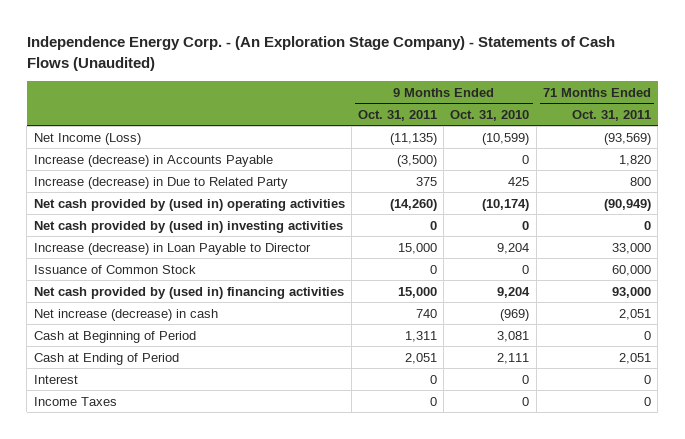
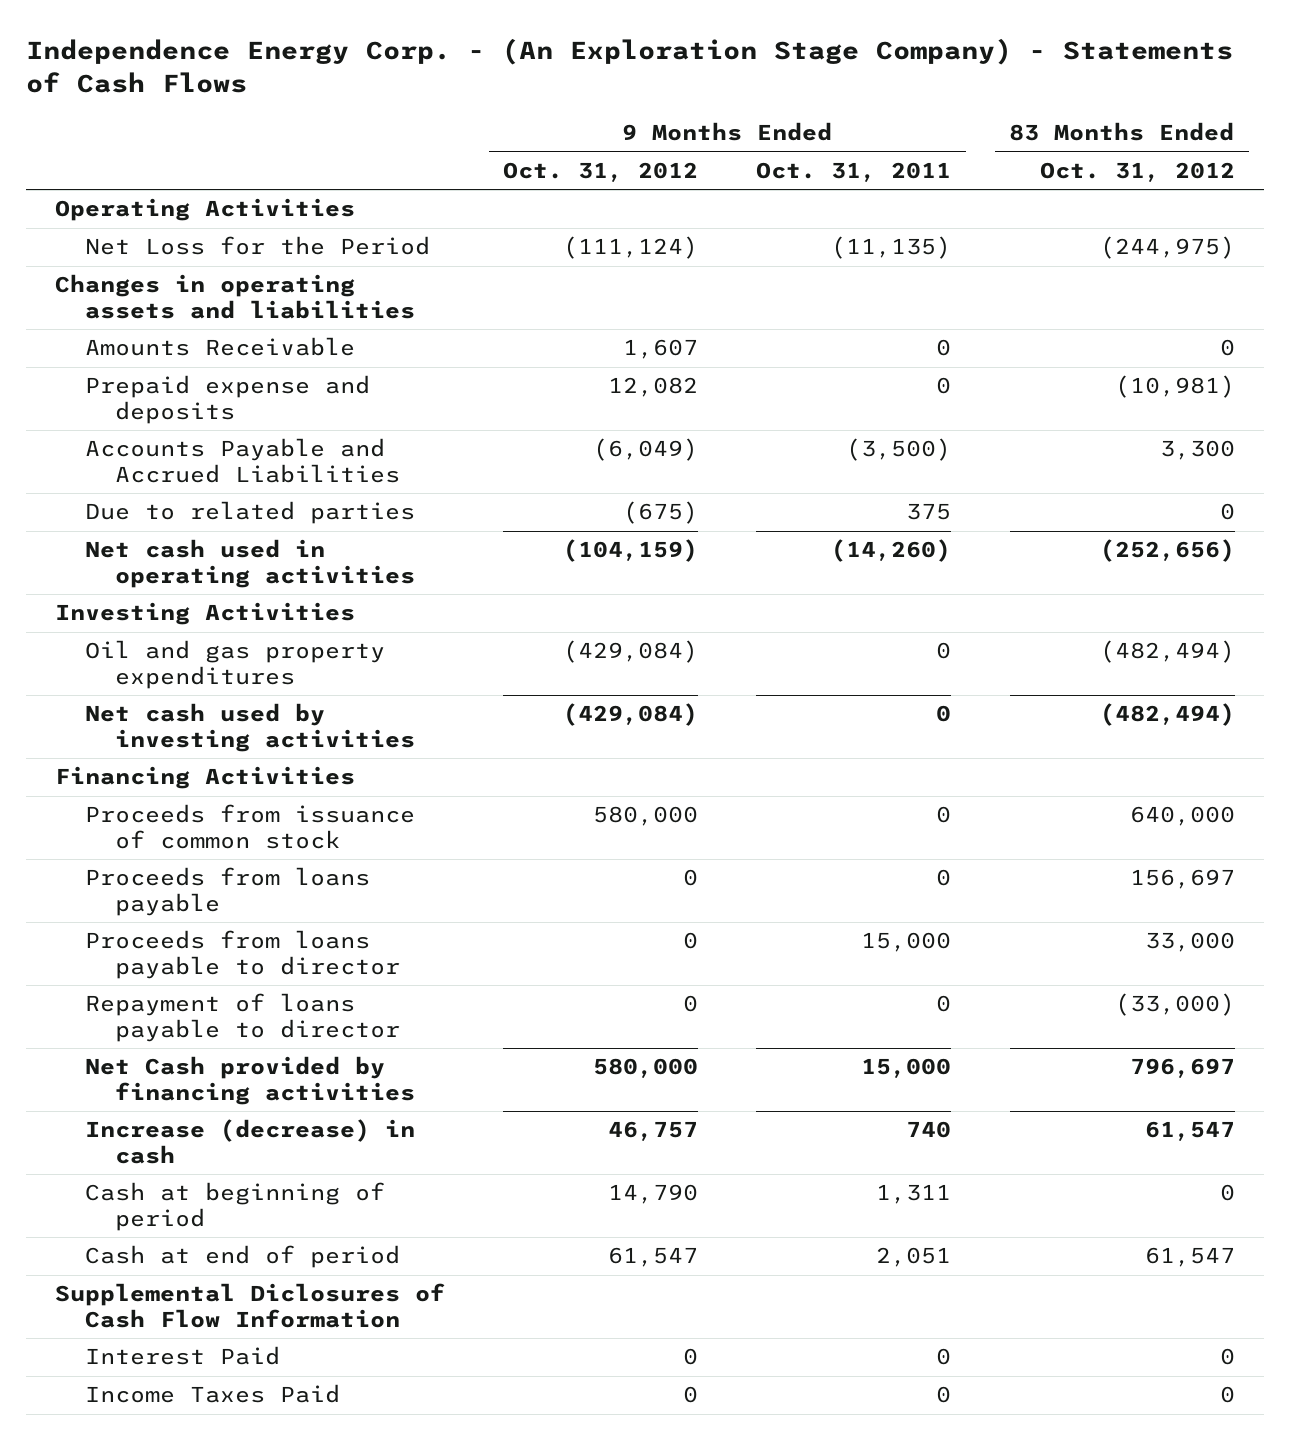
- Independence Energy Corp. - (An Exploration Stage Company) - Statements of Cash Flows (Unaudited)
+ Independence Energy Corp. - (An Exploration Stage Company) - Statements of Cash Flows
- | 9 Months Ended Oct. 31, 2011 | 9 Months Ended Oct. 31, 2010 | 71 Months Ended Oct. 31, 2011
+ | 9 Months Ended Oct. 31, 2012 | 9 Months Ended Oct. 31, 2011 | 83 Months Ended Oct. 31, 2012
- Net Income (Loss) | (11,135) | (10,599) | (93,569)
- Increase (decrease) in Accounts Payable | (3,500) | 0 | 1,820
- Increase (decrease) in Due to Related Party | 375 | 425 | 800
- Net cash provided by (used in) operating activities | (14,260) | (10,174) | (90,949)
- Net cash provided by (used in) investing activities | 0 | 0 | 0
- Increase (decrease) in Loan Payable to Director | 15,000 | 9,204 | 33,000
- Issuance of Common Stock | 0 | 0 | 60,000
- Net cash provided by (used in) financing activities | 15,000 | 9,204 | 93,000
- Net increase (decrease) in cash | 740 | (969) | 2,051
- Cash at Beginning of Period | 1,311 | 3,081 | 0
- Cash at Ending of Period | 2,051 | 2,111 | 2,051
- Interest | 0 | 0 | 0
- Income Taxes | 0 | 0 | 0
+ Operating Activities
+ Net Loss for the Period | (111,124) | (11,135) | (244,975)
+ Changes in operating assets and liabilities
+ Amounts Receivable | 1,607 | 0 | 0
+ Prepaid expense and deposits | 12,082 | 0 | (10,981)
+ Accounts Payable and Accrued Liabilities | (6,049) | (3,500) | 3,300
+ Due to related parties | (675) | 375 | 0
+ Net cash used in operating activities | (104,159) | (14,260) | (252,656)
+ Investing Activities
+ Oil and gas property expenditures | (429,084) | 0 | (482,494)
+ Net cash used by investing activities | (429,084) | 0 | (482,494)
+ Financing Activities
+ Proceeds from issuance of common stock | 580,000 | 0 | 640,000
+ Proceeds from loans payable | 0 | 0 | 156,697
+ Proceeds from loans payable to director | 0 | 15,000 | 33,000
+ Repayment of loans payable to director | 0 | 0 | (33,000)
+ Net Cash provided by financing activities | 580,000 | 15,000 | 796,697
+ Increase (decrease) in cash | 46,757 | 740 | 61,547
+ Cash at beginning of period | 14,790 | 1,311 | 0
+ Cash at end of period | 61,547 | 2,051 | 61,547
+ Supplemental Diclosures of Cash Flow Information
+ Interest Paid | 0 | 0 | 0
+ Income Taxes Paid | 0 | 0 | 0

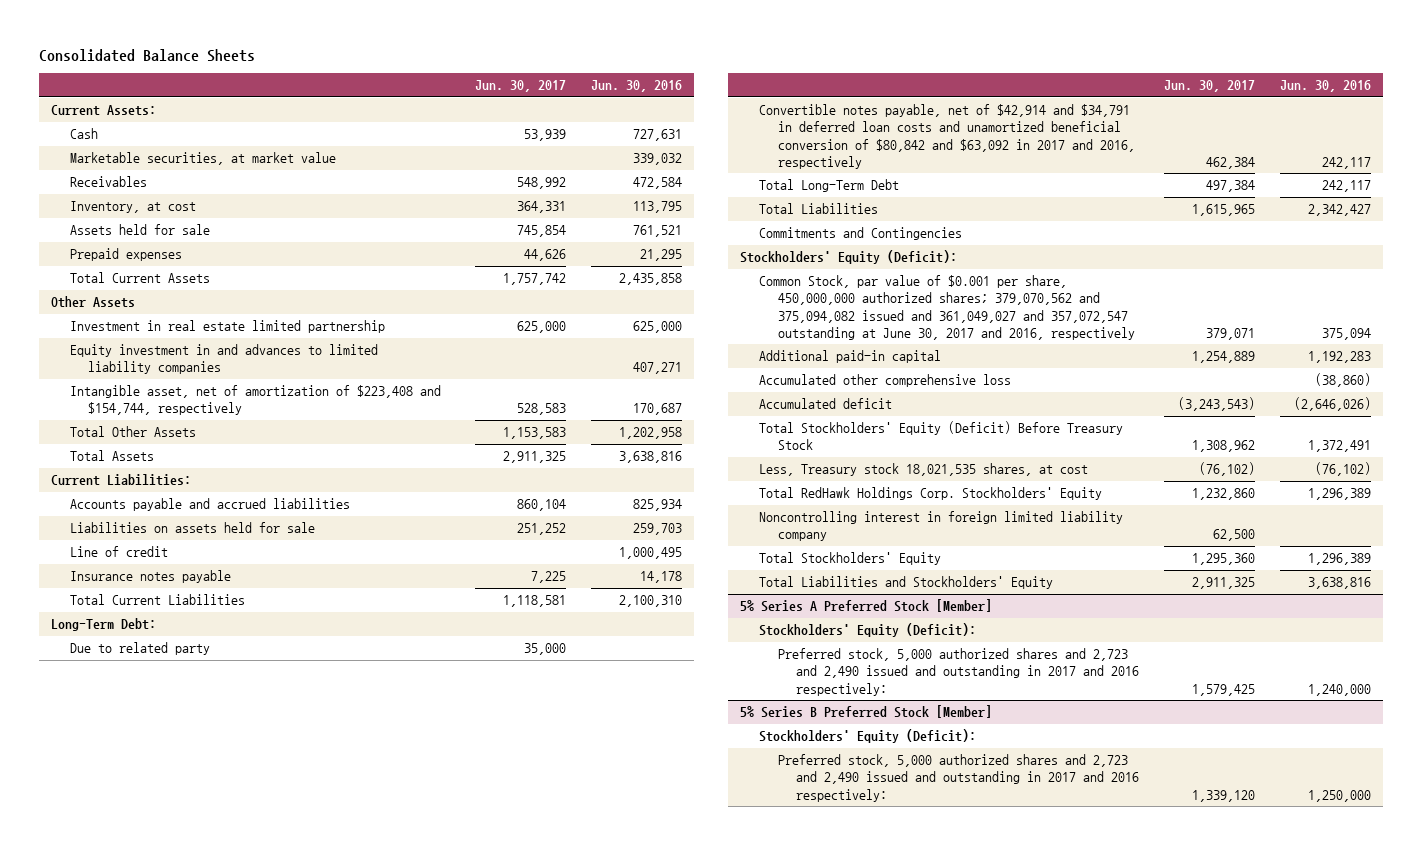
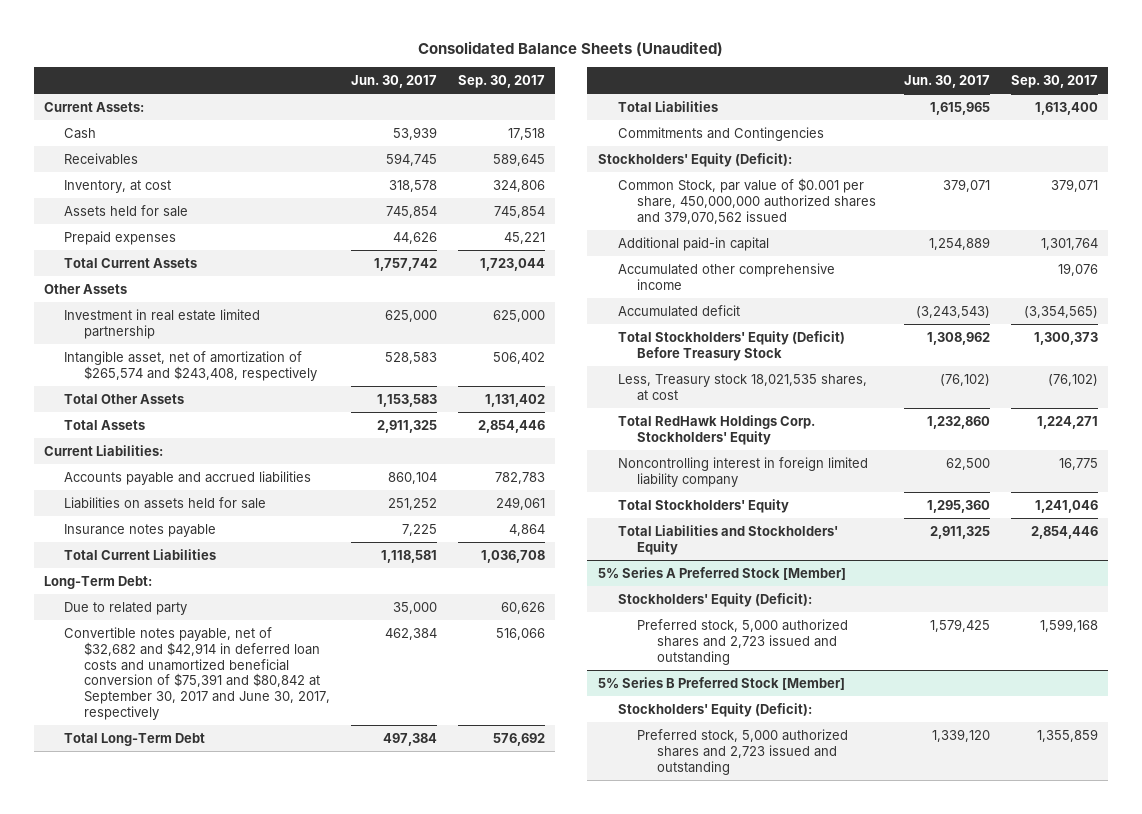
- Consolidated Balance Sheets
+ Consolidated Balance Sheets (Unaudited)
- | Jun. 30, 2017 | Jun. 30, 2016
+ | Jun. 30, 2017 | Sep. 30, 2017
- Marketable securities, at market value | | 339,032
- Receivables | 548,992 | 472,584
- Inventory, at cost | 364,331 | 113,795
+ Receivables | 594,745 | 589,645
+ Inventory, at cost | 318,578 | 324,806
- Equity investment in and advances to limited liability companies | | 407,271
- Intangible asset, net of amortization of $223,408 and $154,744, respectively | 528,583 | 170,687
+ Intangible asset, net of amortization of $265,574 and $243,408, respectively | 528,583 | 506,402
- Line of credit | | 1,000,495
- Convertible notes payable, net of $42,914 and $34,791 in deferred loan costs and unamortized beneficial conversion of $80,842 and $63,092 in 2017 and 2016, respectively | 462,384 | 242,117
+ Convertible notes payable, net of $32,682 and $42,914 in deferred loan costs and unamortized beneficial conversion of $75,391 and $80,842 at September 30, 2017 and June 30, 2017, respectively | 462,384 | 516,066
- Common Stock, par value of $0.001 per share, 450,000,000 authorized shares; 379,070,562 and 375,094,082 issued and 361,049,027 and 357,072,547 outstanding at June 30, 2017 and 2016, respectively | 379,071 | 375,094
+ Common Stock, par value of $0.001 per share, 450,000,000 authorized shares and 379,070,562 issued | 379,071 | 379,071
- Accumulated other comprehensive loss | | (38,860)
+ Accumulated other comprehensive income | | 19,076
@ 5% Series A Preferred Stock [Member]
- Preferred stock, 5,000 authorized shares and 2,723 and 2,490 issued and outstanding in 2017 and 2016 respectively: | 1,579,425 | 1,240,000
+ Preferred stock, 5,000 authorized shares and 2,723 issued and outstanding | 1,579,425 | 1,599,168
@ 5% Series B Preferred Stock [Member]
- Preferred stock, 5,000 authorized shares and 2,723 and 2,490 issued and outstanding in 2017 and 2016 respectively: | 1,339,120 | 1,250,000
+ Preferred stock, 5,000 authorized shares and 2,723 issued and outstanding | 1,339,120 | 1,355,859

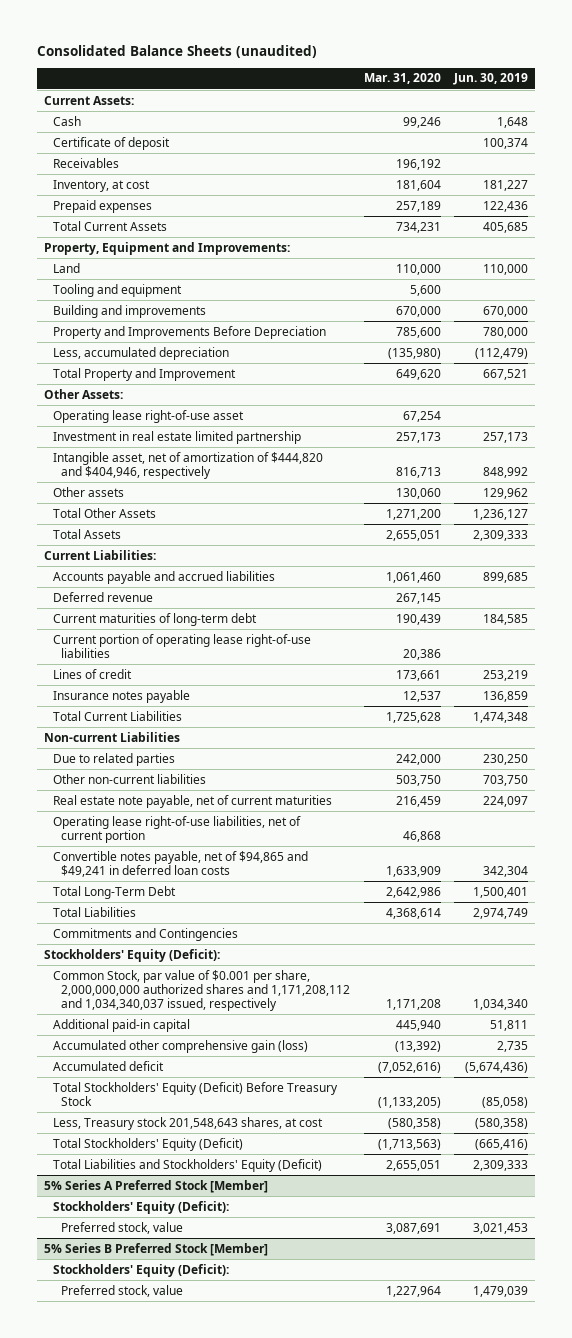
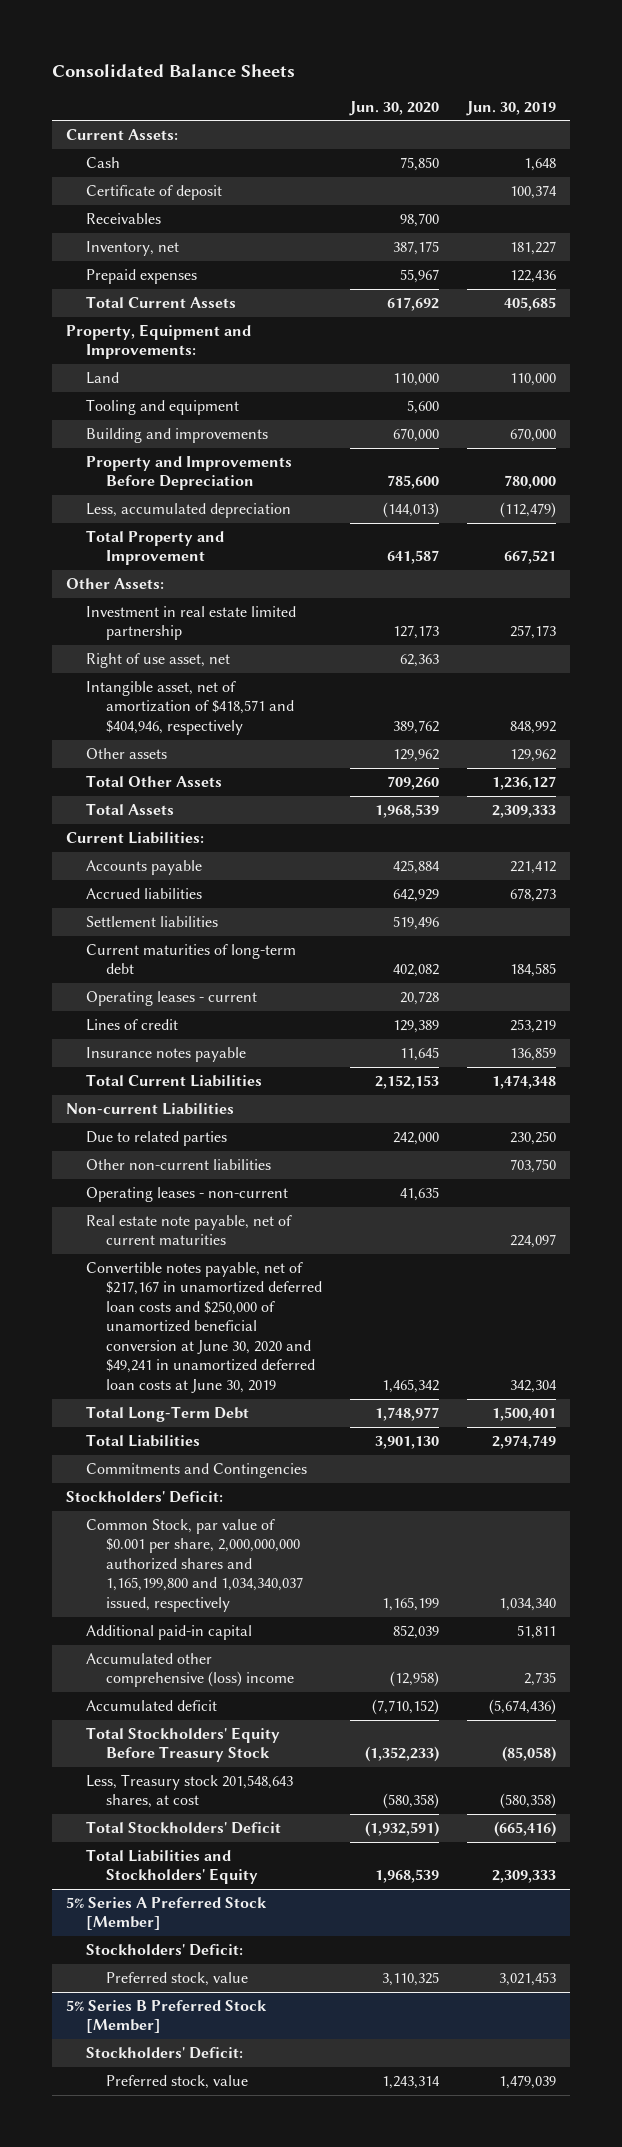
- Consolidated Balance Sheets (unaudited)
+ Consolidated Balance Sheets
- | Mar. 31, 2020 | Jun. 30, 2019
+ | Jun. 30, 2020 | Jun. 30, 2019
- Inventory, at cost | 181,604 | 181,227
+ Inventory, net | 387,175 | 181,227
- Operating lease right-of-use asset | 67,254 |
- Intangible asset, net of amortization of $444,820 and $404,946, respectively | 816,713 | 848,992
+ Right of use asset, net | 62,363 |
+ Intangible asset, net of amortization of $418,571 and $404,946, respectively | 389,762 | 848,992
- Accounts payable and accrued liabilities | 1,061,460 | 899,685
- Deferred revenue | 267,145 |
+ Accounts payable | 425,884 | 221,412
+ Accrued liabilities | 642,929 | 678,273
+ Settlement liabilities | 519,496 |
- Current portion of operating lease right-of-use liabilities | 20,386 |
+ Operating leases - current | 20,728 |
+ Operating leases - non-current | 41,635 |
- Operating lease right-of-use liabilities, net of current portion | 46,868 |
- Convertible notes payable, net of $94,865 and $49,241 in deferred loan costs | 1,633,909 | 342,304
+ Convertible notes payable, net of $217,167 in unamortized deferred loan costs and $250,000 of unamortized beneficial conversion at June 30, 2020 and $49,241 in unamortized deferred loan costs at June 30, 2019 | 1,465,342 | 342,304
- Stockholders' Equity (Deficit):
- Common Stock, par value of $0.001 per share, 2,000,000,000 authorized shares and 1,171,208,112 and 1,034,340,037 issued, respectively | 1,171,208 | 1,034,340
+ Stockholders' Deficit:
+ Common Stock, par value of $0.001 per share, 2,000,000,000 authorized shares and 1,165,199,800 and 1,034,340,037 issued, respectively | 1,165,199 | 1,034,340
- Accumulated other comprehensive gain (loss) | (13,392) | 2,735
+ Accumulated other comprehensive (loss) income | (12,958) | 2,735
- Total Stockholders' Equity (Deficit) Before Treasury Stock | (1,133,205) | (85,058)
+ Total Stockholders' Equity Before Treasury Stock | (1,352,233) | (85,058)
- Total Stockholders' Equity (Deficit) | (1,713,563) | (665,416)
- Total Liabilities and Stockholders' Equity (Deficit) | 2,655,051 | 2,309,333
+ Total Stockholders' Deficit | (1,932,591) | (665,416)
+ Total Liabilities and Stockholders' Equity | 1,968,539 | 2,309,333
@ 5% Series A Preferred Stock [Member]
- Stockholders' Equity (Deficit):
+ Stockholders' Deficit:
@ 5% Series B Preferred Stock [Member]
- Stockholders' Equity (Deficit):
+ Stockholders' Deficit:

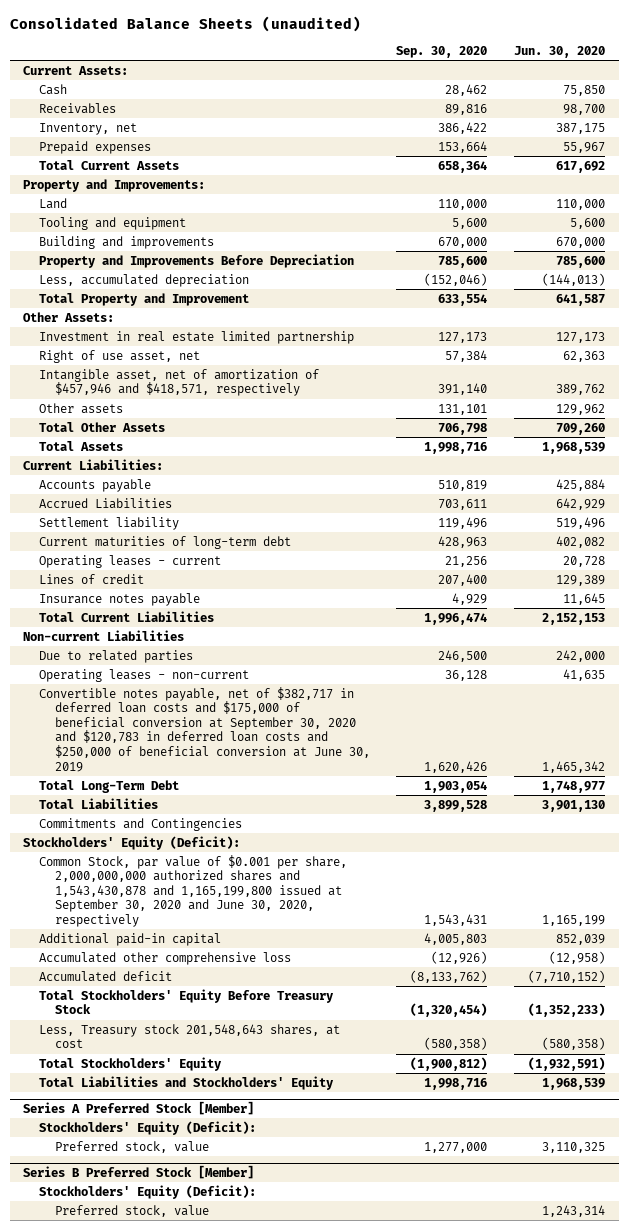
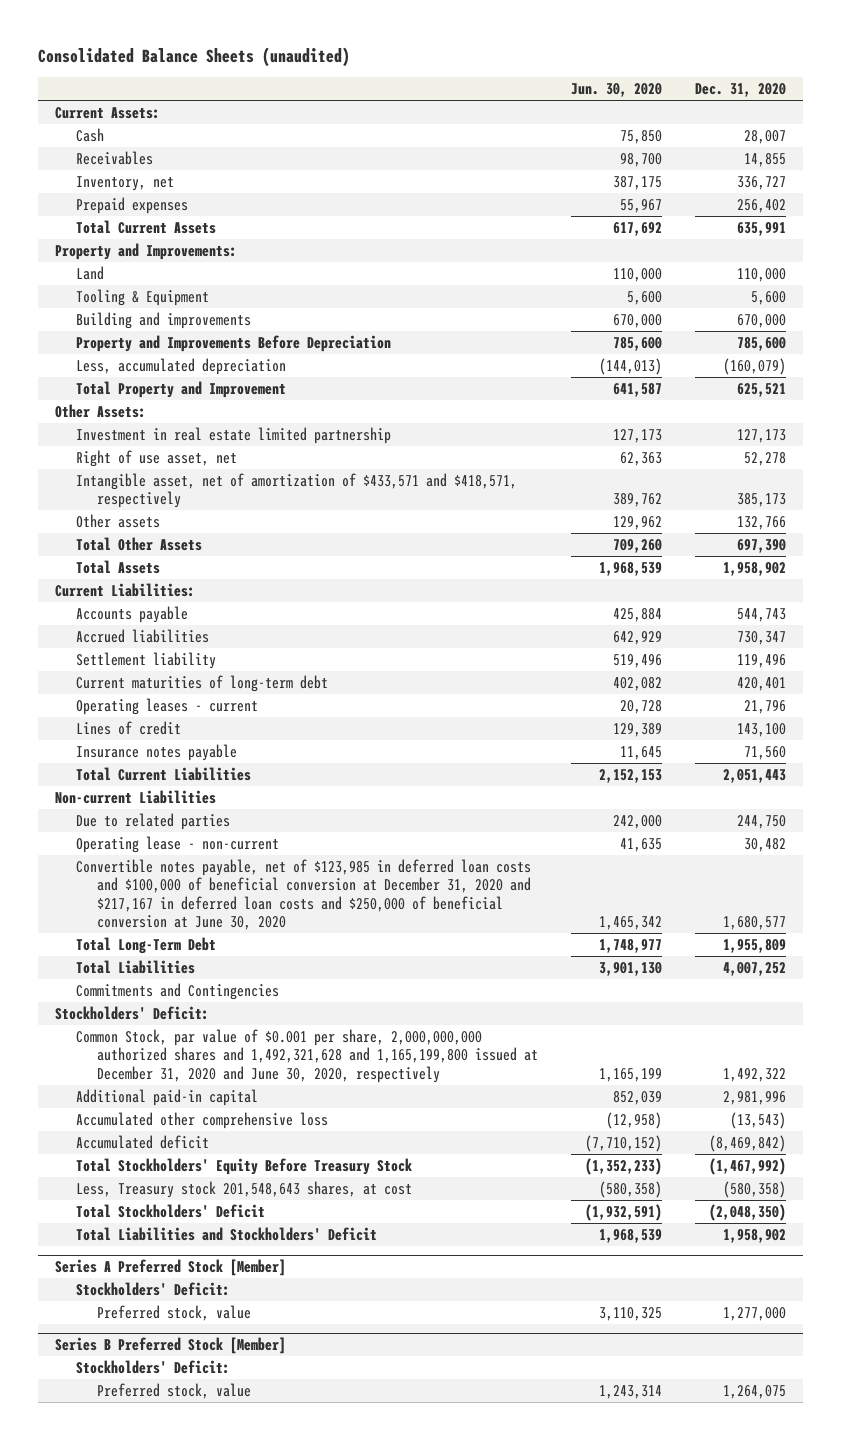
- | Sep. 30, 2020 | Jun. 30, 2020
+ | Jun. 30, 2020 | Dec. 31, 2020
- Tooling and equipment | 5,600 | 5,600
+ Tooling & Equipment | 5,600 | 5,600
- Intangible asset, net of amortization of $457,946 and $418,571, respectively | 391,140 | 389,762
+ Intangible asset, net of amortization of $433,571 and $418,571, respectively | 389,762 | 385,173
- Accrued Liabilities | 703,611 | 642,929
+ Accrued liabilities | 642,929 | 730,347
- Operating leases - non-current | 36,128 | 41,635
- Convertible notes payable, net of $382,717 in deferred loan costs and $175,000 of beneficial conversion at September 30, 2020 and $120,783 in deferred loan costs and $250,000 of beneficial conversion at June 30, 2019 | 1,620,426 | 1,465,342
+ Operating lease - non-current | 41,635 | 30,482
+ Convertible notes payable, net of $123,985 in deferred loan costs and $100,000 of beneficial conversion at December 31, 2020 and $217,167 in deferred loan costs and $250,000 of beneficial conversion at June 30, 2020 | 1,465,342 | 1,680,577
- Stockholders' Equity (Deficit):
- Common Stock, par value of $0.001 per share, 2,000,000,000 authorized shares and 1,543,430,878 and 1,165,199,800 issued at September 30, 2020 and June 30, 2020, respectively | 1,543,431 | 1,165,199
+ Stockholders' Deficit:
+ Common Stock, par value of $0.001 per share, 2,000,000,000 authorized shares and 1,492,321,628 and 1,165,199,800 issued at December 31, 2020 and June 30, 2020, respectively | 1,165,199 | 1,492,322
- Total Stockholders' Equity | (1,900,812) | (1,932,591)
- Total Liabilities and Stockholders' Equity | 1,998,716 | 1,968,539
+ Total Stockholders' Deficit | (1,932,591) | (2,048,350)
+ Total Liabilities and Stockholders' Deficit | 1,968,539 | 1,958,902
@ Series A Preferred Stock [Member]
- Stockholders' Equity (Deficit):
+ Stockholders' Deficit:
@ Series B Preferred Stock [Member]
- Stockholders' Equity (Deficit):
+ Stockholders' Deficit:

